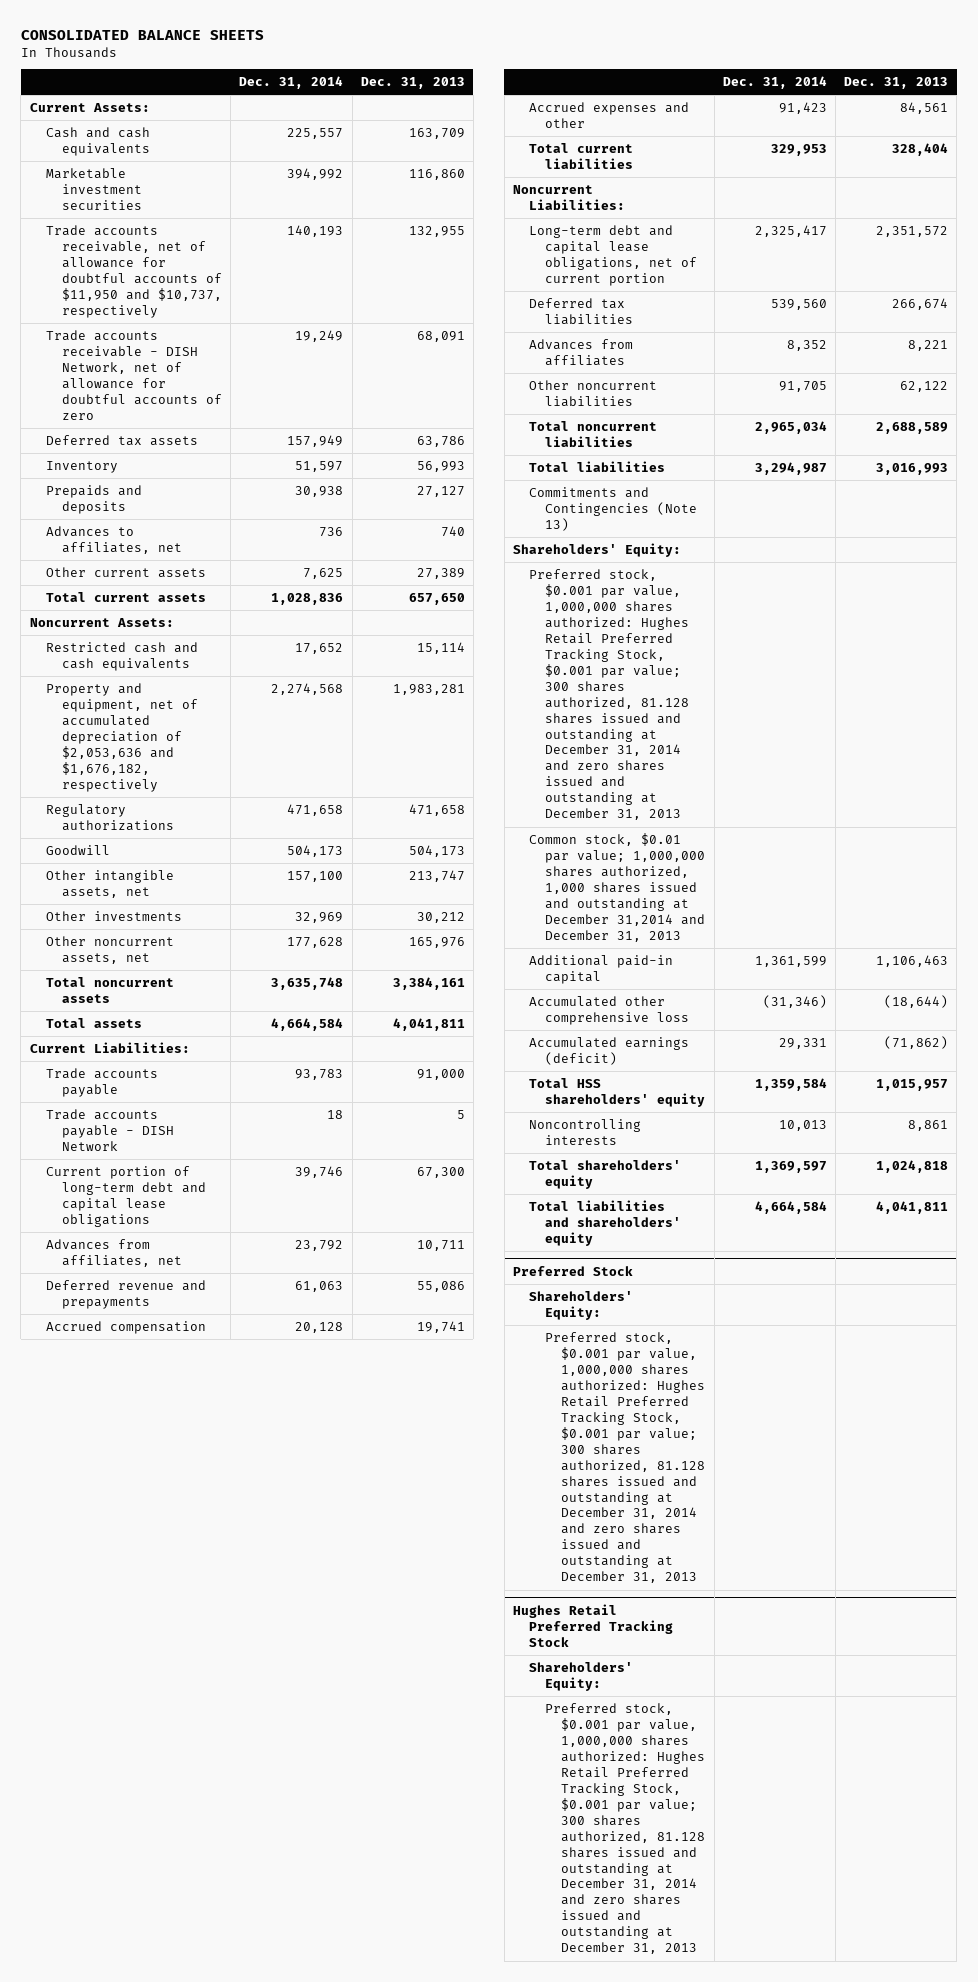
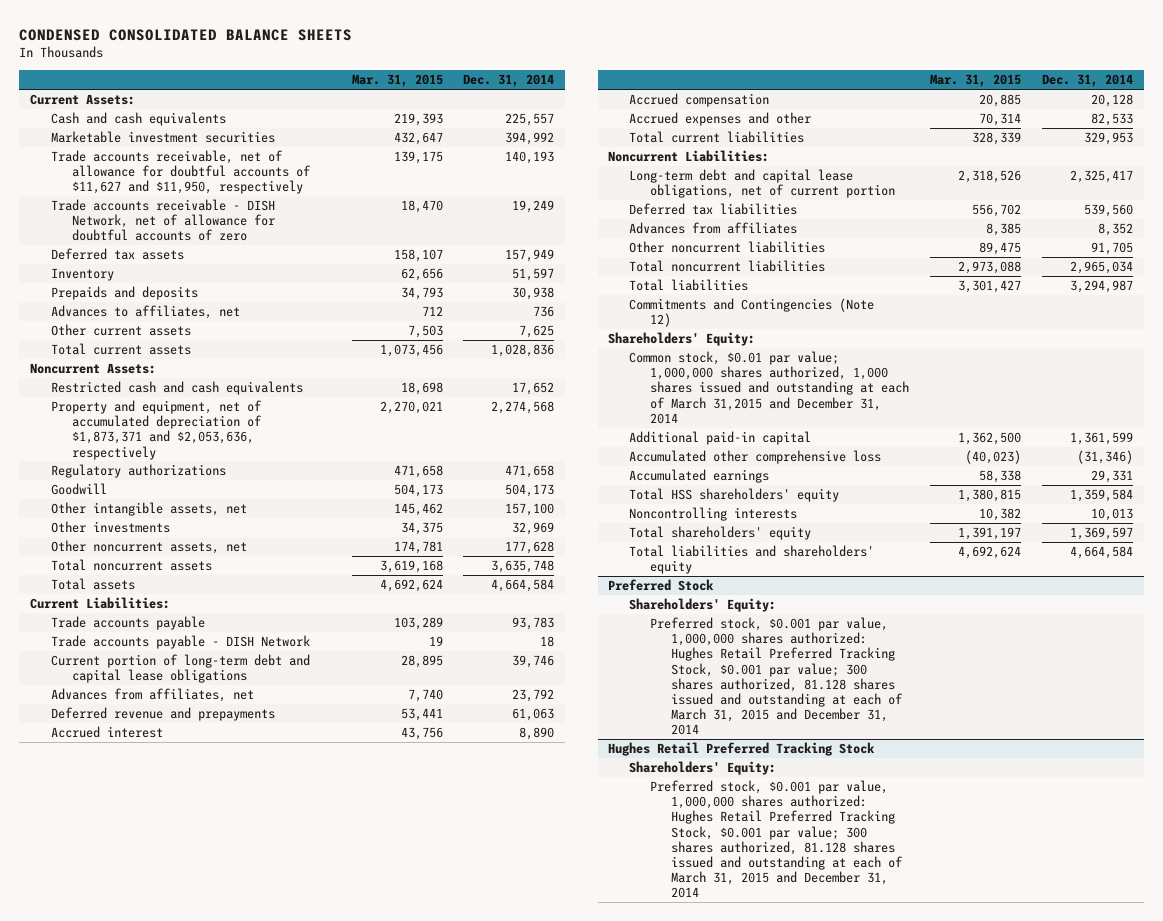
- CONSOLIDATED BALANCE SHEETS
+ CONDENSED CONSOLIDATED BALANCE SHEETS
- | Dec. 31, 2014 | Dec. 31, 2013
+ | Mar. 31, 2015 | Dec. 31, 2014
- Trade accounts receivable, net of allowance for doubtful accounts of $11,950 and $10,737, respectively | 140,193 | 132,955
+ Trade accounts receivable, net of allowance for doubtful accounts of $11,627 and $11,950, respectively | 139,175 | 140,193
- Property and equipment, net of accumulated depreciation of $2,053,636 and $1,676,182, respectively | 2,274,568 | 1,983,281
+ Property and equipment, net of accumulated depreciation of $1,873,371 and $2,053,636, respectively | 2,270,021 | 2,274,568
+ Accrued interest | 43,756 | 8,890
- Accrued expenses and other | 91,423 | 84,561
+ Accrued expenses and other | 70,314 | 82,533
- Commitments and Contingencies (Note 13)
+ Commitments and Contingencies (Note 12)
- Preferred stock, $0.001 par value, 1,000,000 shares authorized: Hughes Retail Preferred Tracking Stock, $0.001 par value; 300 shares authorized, 81.128 shares issued and outstanding at December 31, 2014 and zero shares issued and outstanding at December 31, 2013
- Common stock, $0.01 par value; 1,000,000 shares authorized, 1,000 shares issued and outstanding at December 31,2014 and December 31, 2013
+ Common stock, $0.01 par value; 1,000,000 shares authorized, 1,000 shares issued and outstanding at each of March 31,2015 and December 31, 2014
- Accumulated earnings (deficit) | 29,331 | (71,862)
+ Accumulated earnings | 58,338 | 29,331
@ Preferred Stock
- Preferred stock, $0.001 par value, 1,000,000 shares authorized: Hughes Retail Preferred Tracking Stock, $0.001 par value; 300 shares authorized, 81.128 shares issued and outstanding at December 31, 2014 and zero shares issued and outstanding at December 31, 2013
+ Preferred stock, $0.001 par value, 1,000,000 shares authorized: Hughes Retail Preferred Tracking Stock, $0.001 par value; 300 shares authorized, 81.128 shares issued and outstanding at each of March 31, 2015 and December 31, 2014
@ Hughes Retail Preferred Tracking Stock
- Preferred stock, $0.001 par value, 1,000,000 shares authorized: Hughes Retail Preferred Tracking Stock, $0.001 par value; 300 shares authorized, 81.128 shares issued and outstanding at December 31, 2014 and zero shares issued and outstanding at December 31, 2013
+ Preferred stock, $0.001 par value, 1,000,000 shares authorized: Hughes Retail Preferred Tracking Stock, $0.001 par value; 300 shares authorized, 81.128 shares issued and outstanding at each of March 31, 2015 and December 31, 2014

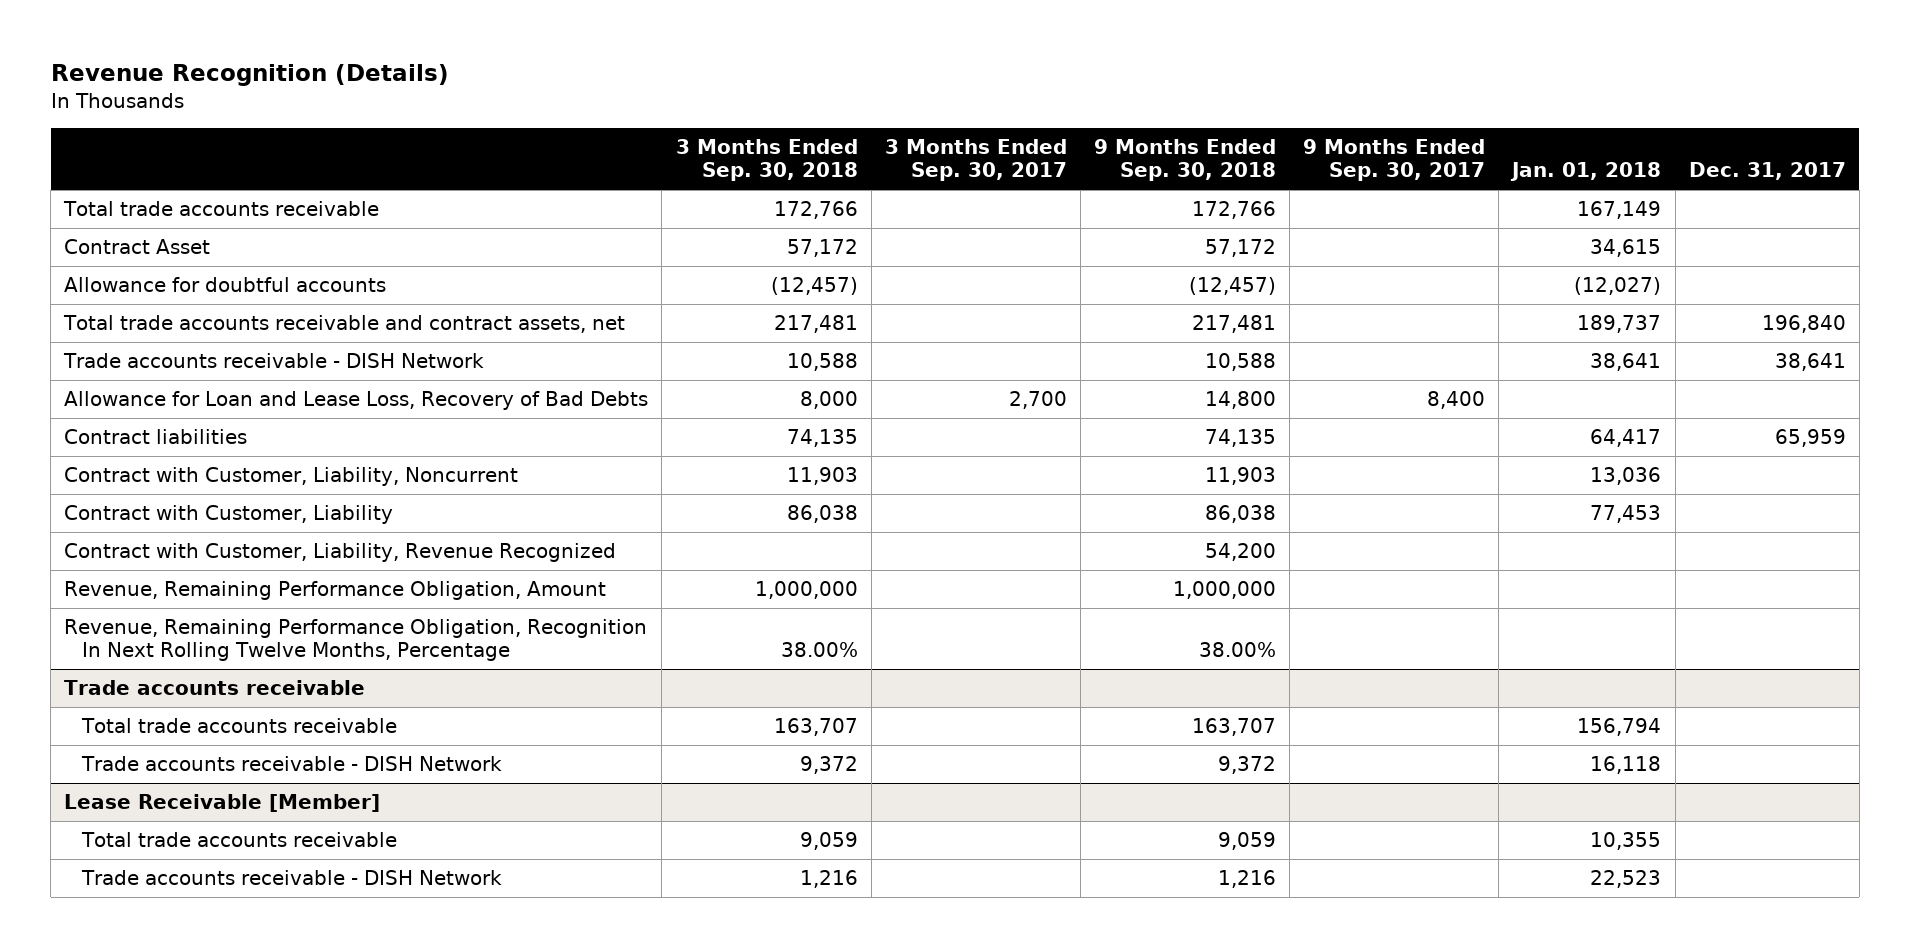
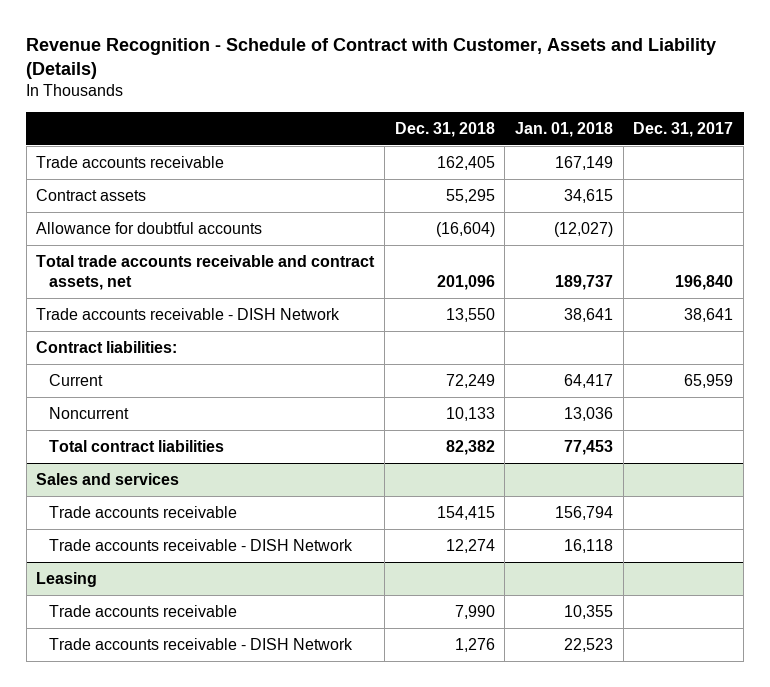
- Revenue Recognition (Details)
+ Revenue Recognition - Schedule of Contract with Customer, Assets and Liability (Details)
- | 3 Months Ended Sep. 30, 2018 | 3 Months Ended Sep. 30, 2017 | 9 Months Ended Sep. 30, 2018 | 9 Months Ended Sep. 30, 2017 | Jan. 01, 2018 | Dec. 31, 2017
+ | Dec. 31, 2018 | Jan. 01, 2018 | Dec. 31, 2017
- Total trade accounts receivable | 172,766 | | 172,766 | | 167,149 |
- Contract Asset | 57,172 | | 57,172 | | 34,615 |
+ Trade accounts receivable | 162,405 | 167,149 |
+ Contract assets | 55,295 | 34,615 |
- Allowance for Loan and Lease Loss, Recovery of Bad Debts | 8,000 | 2,700 | 14,800 | 8,400 | |
- Contract liabilities | 74,135 | | 74,135 | | 64,417 | 65,959
- Contract with Customer, Liability, Noncurrent | 11,903 | | 11,903 | | 13,036 |
- Contract with Customer, Liability | 86,038 | | 86,038 | | 77,453 |
- Contract with Customer, Liability, Revenue Recognized | | | 54,200 | | |
- Revenue, Remaining Performance Obligation, Amount | 1,000,000 | | 1,000,000 | | |
- Revenue, Remaining Performance Obligation, Recognition In Next Rolling Twelve Months, Percentage | 38.00% | | 38.00% | | |
- Trade accounts receivable
- Total trade accounts receivable | 163,707 | | 163,707 | | 156,794 |
+ Contract liabilities:
+ Current | 72,249 | 64,417 | 65,959
+ Noncurrent | 10,133 | 13,036 |
+ Total contract liabilities | 82,382 | 77,453 |
+ Sales and services
+ Trade accounts receivable | 154,415 | 156,794 |
- Lease Receivable [Member]
- Total trade accounts receivable | 9,059 | | 9,059 | | 10,355 |
+ Leasing
+ Trade accounts receivable | 7,990 | 10,355 |

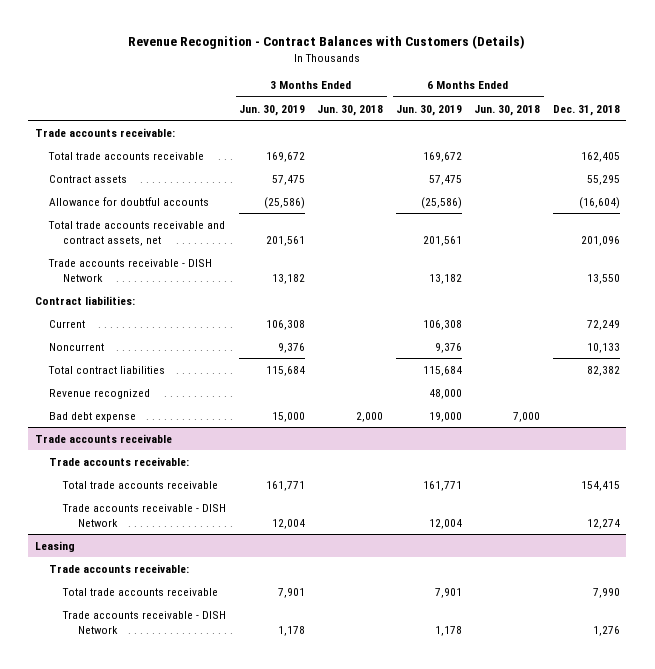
- Revenue Recognition - Schedule of Contract with Customer, Assets and Liability (Details)
+ Revenue Recognition - Contract Balances with Customers (Details)
- | Dec. 31, 2018 | Jan. 01, 2018 | Dec. 31, 2017
+ | 3 Months Ended Jun. 30, 2019 | 3 Months Ended Jun. 30, 2018 | 6 Months Ended Jun. 30, 2019 | 6 Months Ended Jun. 30, 2018 | Dec. 31, 2018
- Trade accounts receivable | 162,405 | 167,149 |
+ Trade accounts receivable:
+ Total trade accounts receivable | 169,672 | | 169,672 | | 162,405
- Sales and services
- Trade accounts receivable | 154,415 | 156,794 |
+ Revenue recognized | | | 48,000 | |
+ Bad debt expense | 15,000 | 2,000 | 19,000 | 7,000 |
+ Trade accounts receivable
+ Trade accounts receivable:
+ Total trade accounts receivable | 161,771 | | 161,771 | | 154,415
@ Leasing
- Trade accounts receivable | 7,990 | 10,355 |
+ Trade accounts receivable:
+ Total trade accounts receivable | 7,901 | | 7,901 | | 7,990

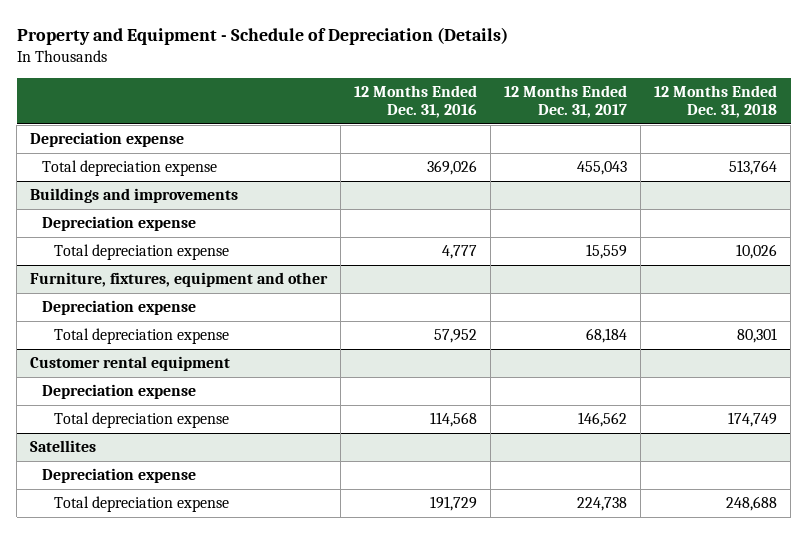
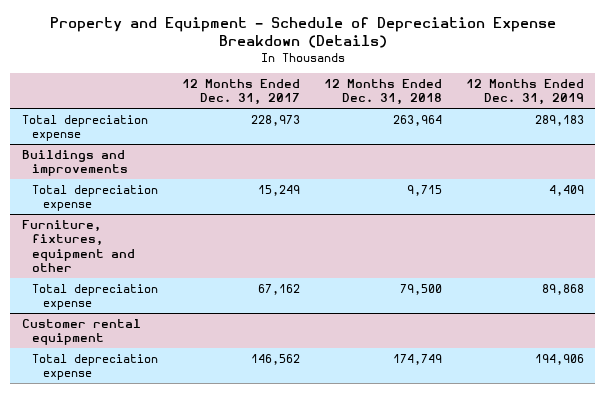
- Property and Equipment - Schedule of Depreciation (Details)
+ Property and Equipment - Schedule of Depreciation Expense Breakdown (Details)
- | 12 Months Ended Dec. 31, 2016 | 12 Months Ended Dec. 31, 2017 | 12 Months Ended Dec. 31, 2018
+ | 12 Months Ended Dec. 31, 2017 | 12 Months Ended Dec. 31, 2018 | 12 Months Ended Dec. 31, 2019
- Depreciation expense
- Total depreciation expense | 369,026 | 455,043 | 513,764
+ Total depreciation expense | 228,973 | 263,964 | 289,183
@ Buildings and improvements
- Depreciation expense
- Total depreciation expense | 4,777 | 15,559 | 10,026
+ Total depreciation expense | 15,249 | 9,715 | 4,409
@ Furniture, fixtures, equipment and other
- Depreciation expense
- Total depreciation expense | 57,952 | 68,184 | 80,301
+ Total depreciation expense | 67,162 | 79,500 | 89,868
@ Customer rental equipment
- Depreciation expense
- Satellites
- Depreciation expense
- Total depreciation expense | 191,729 | 224,738 | 248,688

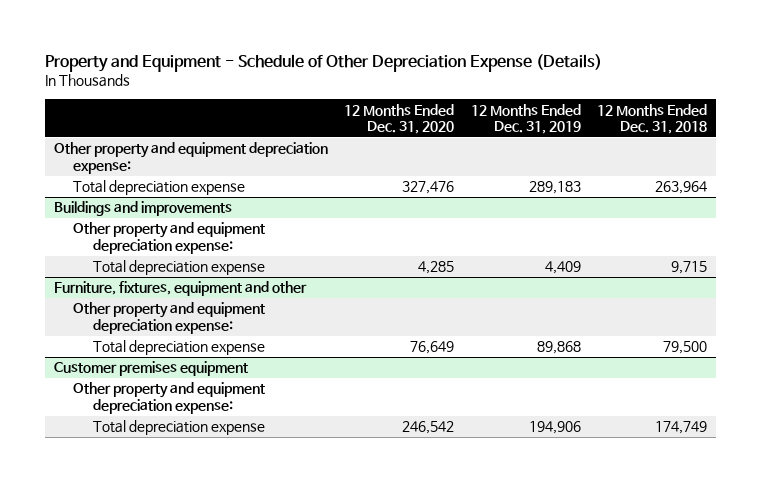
- Property and Equipment - Schedule of Depreciation Expense Breakdown (Details)
+ Property and Equipment - Schedule of Other Depreciation Expense (Details)
- | 12 Months Ended Dec. 31, 2017 | 12 Months Ended Dec. 31, 2018 | 12 Months Ended Dec. 31, 2019
+ | 12 Months Ended Dec. 31, 2020 | 12 Months Ended Dec. 31, 2019 | 12 Months Ended Dec. 31, 2018
+ Other property and equipment depreciation expense:
@ Buildings and improvements
+ Other property and equipment depreciation expense:
@ Furniture, fixtures, equipment and other
+ Other property and equipment depreciation expense:
- Customer rental equipment
+ Customer premises equipment
+ Other property and equipment depreciation expense:

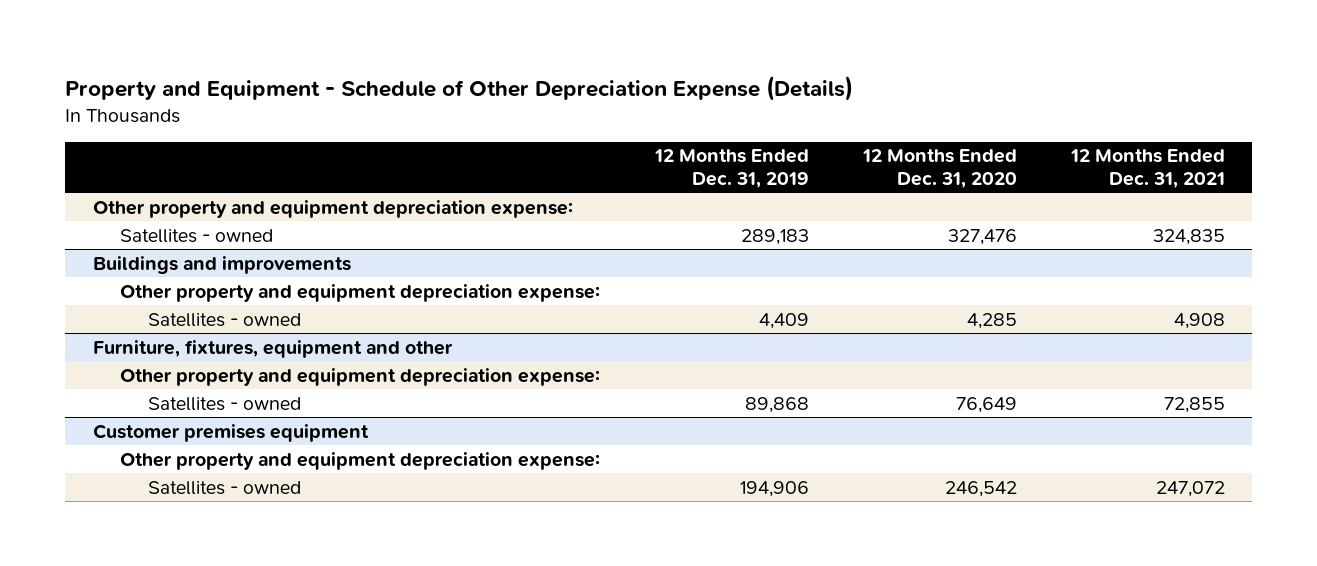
- | 12 Months Ended Dec. 31, 2020 | 12 Months Ended Dec. 31, 2019 | 12 Months Ended Dec. 31, 2018
+ | 12 Months Ended Dec. 31, 2019 | 12 Months Ended Dec. 31, 2020 | 12 Months Ended Dec. 31, 2021
- Total depreciation expense | 327,476 | 289,183 | 263,964
+ Satellites - owned | 289,183 | 327,476 | 324,835
@ Buildings and improvements
- Total depreciation expense | 4,285 | 4,409 | 9,715
+ Satellites - owned | 4,409 | 4,285 | 4,908
@ Furniture, fixtures, equipment and other
- Total depreciation expense | 76,649 | 89,868 | 79,500
+ Satellites - owned | 89,868 | 76,649 | 72,855
@ Customer premises equipment
- Total depreciation expense | 246,542 | 194,906 | 174,749
+ Satellites - owned | 194,906 | 246,542 | 247,072

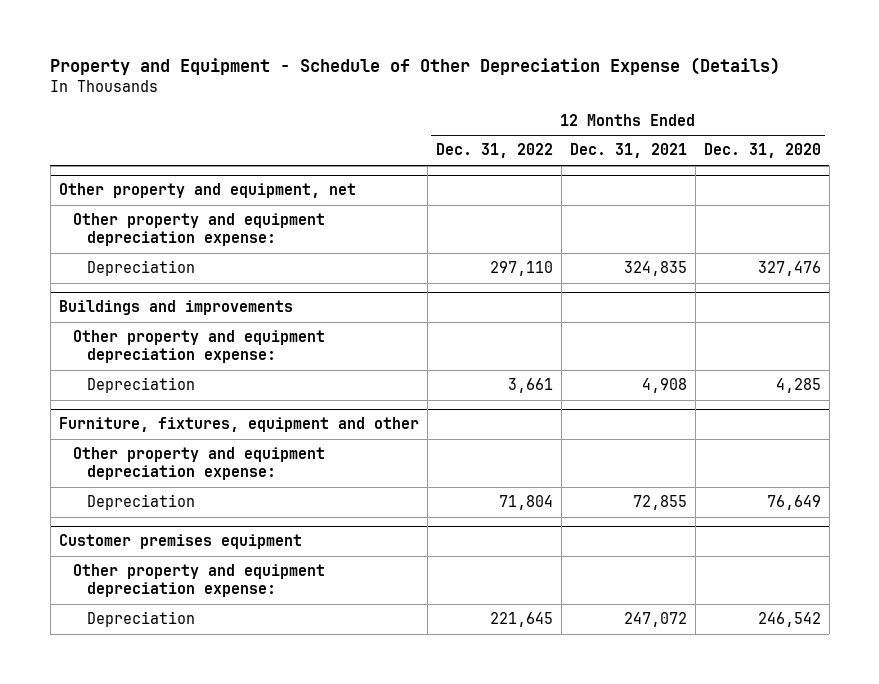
- | 12 Months Ended Dec. 31, 2019 | 12 Months Ended Dec. 31, 2020 | 12 Months Ended Dec. 31, 2021
+ | 12 Months Ended Dec. 31, 2022 | 12 Months Ended Dec. 31, 2021 | 12 Months Ended Dec. 31, 2020
+ Other property and equipment, net
- Satellites - owned | 289,183 | 327,476 | 324,835
+ Depreciation | 297,110 | 324,835 | 327,476
@ Buildings and improvements
- Satellites - owned | 4,409 | 4,285 | 4,908
+ Depreciation | 3,661 | 4,908 | 4,285
@ Furniture, fixtures, equipment and other
- Satellites - owned | 89,868 | 76,649 | 72,855
+ Depreciation | 71,804 | 72,855 | 76,649
@ Customer premises equipment
- Satellites - owned | 194,906 | 246,542 | 247,072
+ Depreciation | 221,645 | 247,072 | 246,542

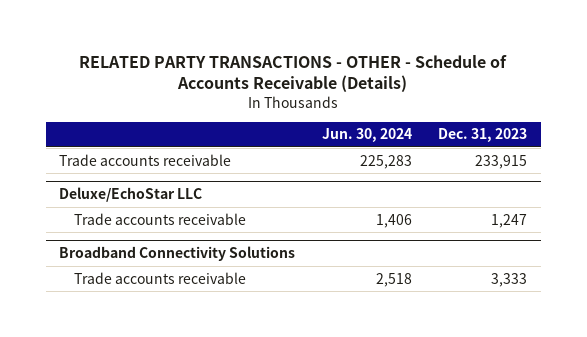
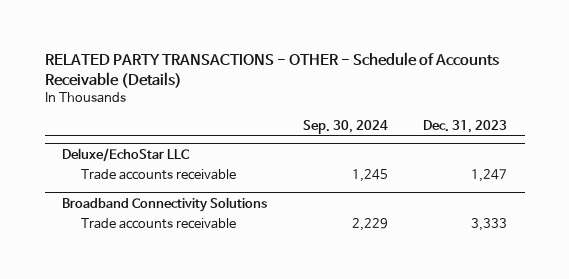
- | Jun. 30, 2024 | Dec. 31, 2023
+ | Sep. 30, 2024 | Dec. 31, 2023
- Trade accounts receivable | 225,283 | 233,915

